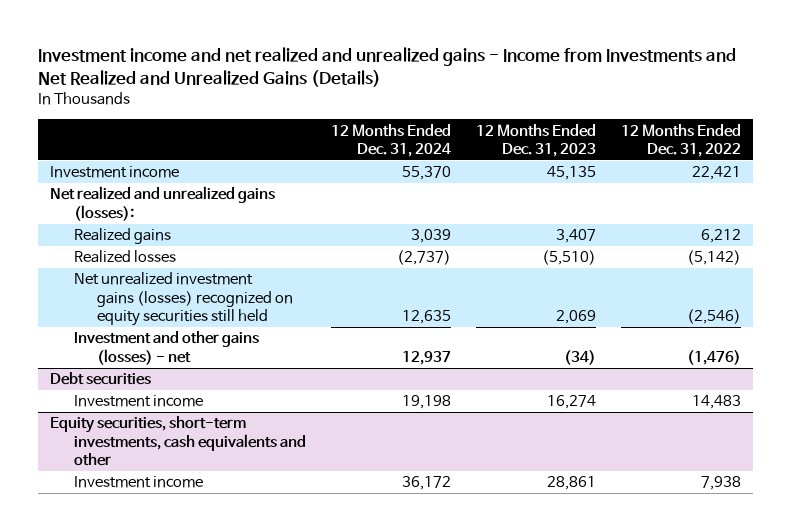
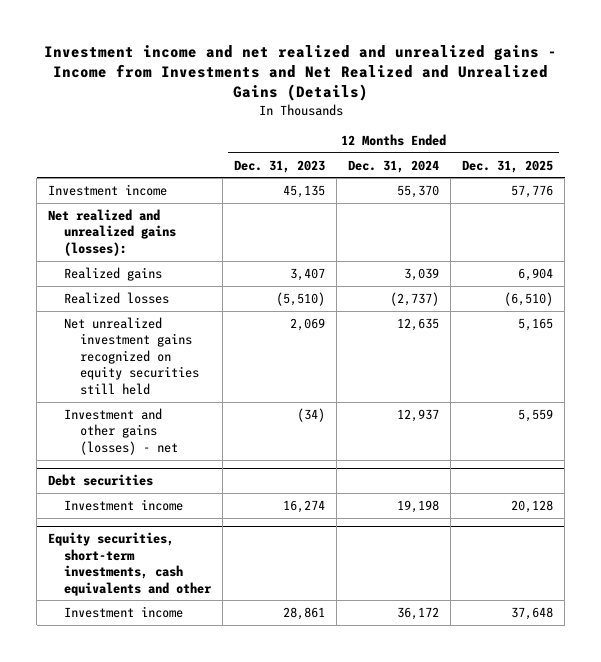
- | 12 Months Ended Dec. 31, 2024 | 12 Months Ended Dec. 31, 2023 | 12 Months Ended Dec. 31, 2022
+ | 12 Months Ended Dec. 31, 2023 | 12 Months Ended Dec. 31, 2024 | 12 Months Ended Dec. 31, 2025
- Net unrealized investment gains (losses) recognized on equity securities still held | 12,635 | 2,069 | (2,546)
+ Net unrealized investment gains recognized on equity securities still held | 2,069 | 12,635 | 5,165

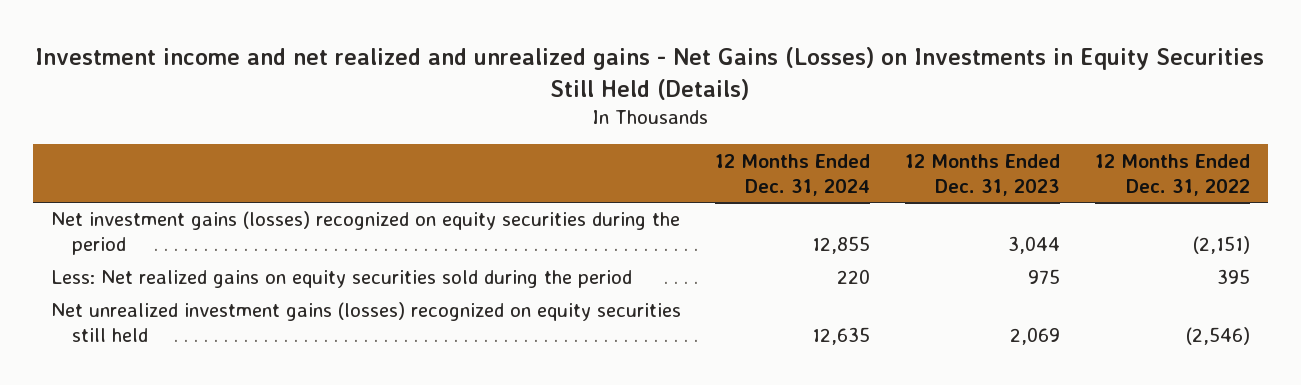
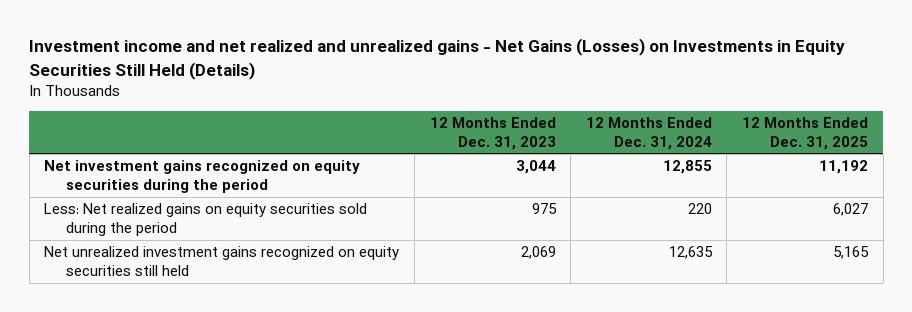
- | 12 Months Ended Dec. 31, 2024 | 12 Months Ended Dec. 31, 2023 | 12 Months Ended Dec. 31, 2022
+ | 12 Months Ended Dec. 31, 2023 | 12 Months Ended Dec. 31, 2024 | 12 Months Ended Dec. 31, 2025
- Net investment gains (losses) recognized on equity securities during the period | 12,855 | 3,044 | (2,151)
+ Net investment gains recognized on equity securities during the period | 3,044 | 12,855 | 11,192
- Net unrealized investment gains (losses) recognized on equity securities still held | 12,635 | 2,069 | (2,546)
+ Net unrealized investment gains recognized on equity securities still held | 2,069 | 12,635 | 5,165

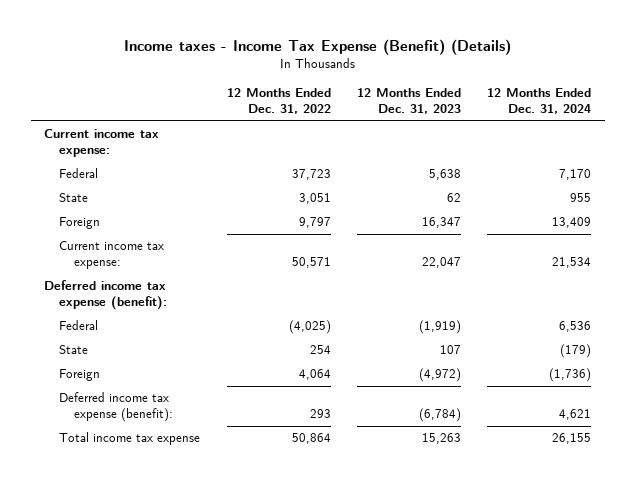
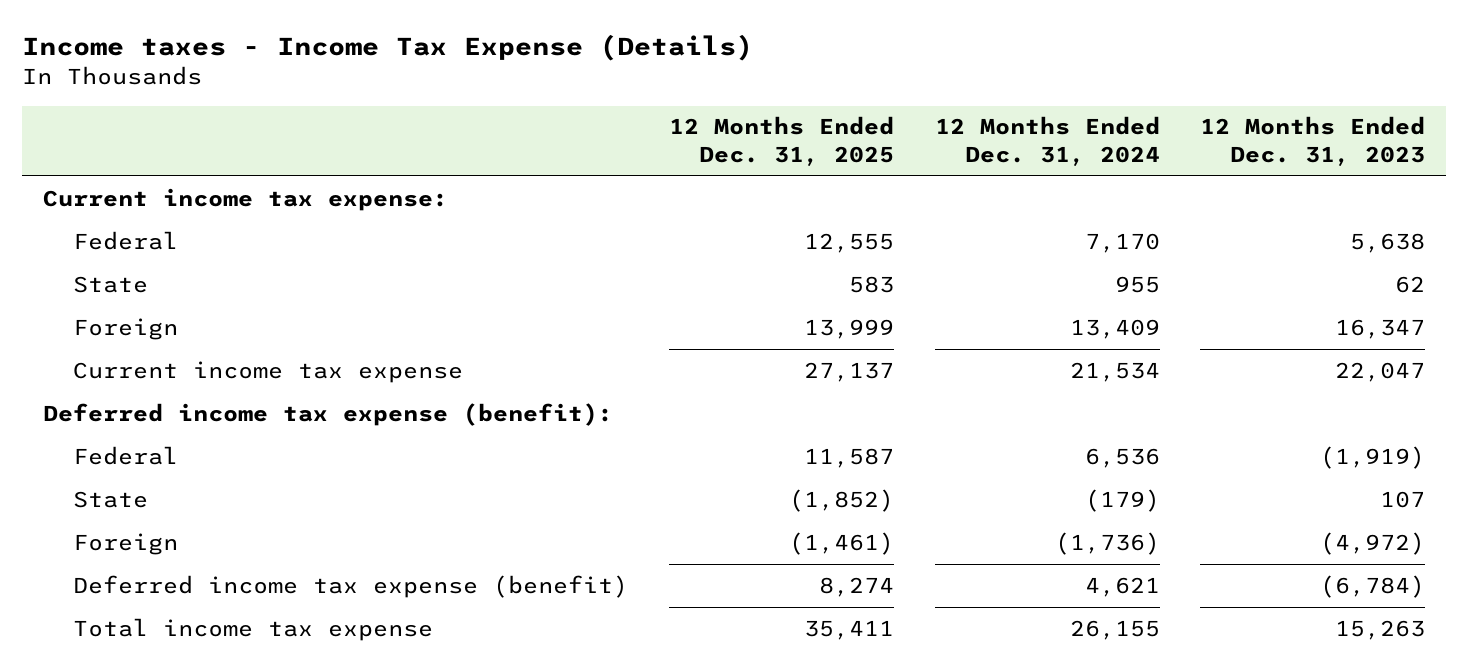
- Income taxes - Income Tax Expense (Benefit) (Details)
+ Income taxes - Income Tax Expense (Details)
- | 12 Months Ended Dec. 31, 2022 | 12 Months Ended Dec. 31, 2023 | 12 Months Ended Dec. 31, 2024
+ | 12 Months Ended Dec. 31, 2025 | 12 Months Ended Dec. 31, 2024 | 12 Months Ended Dec. 31, 2023
- Current income tax expense: | 50,571 | 22,047 | 21,534
+ Current income tax expense | 27,137 | 21,534 | 22,047
- Deferred income tax expense (benefit): | 293 | (6,784) | 4,621
+ Deferred income tax expense (benefit) | 8,274 | 4,621 | (6,784)

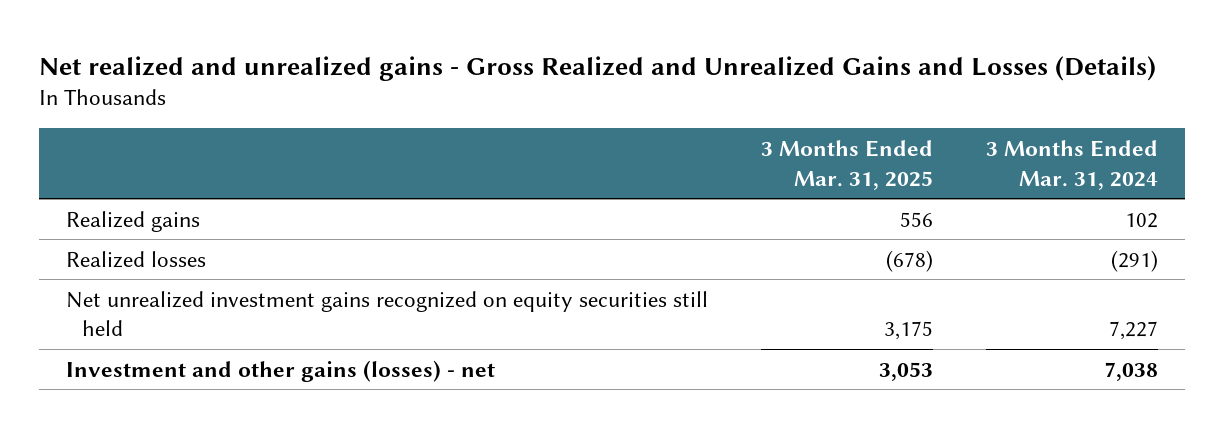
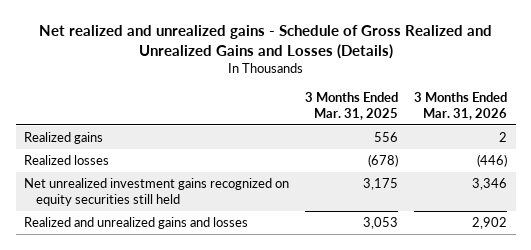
- Net realized and unrealized gains - Gross Realized and Unrealized Gains and Losses (Details)
+ Net realized and unrealized gains - Schedule of Gross Realized and Unrealized Gains and Losses (Details)
- | 3 Months Ended Mar. 31, 2025 | 3 Months Ended Mar. 31, 2024
+ | 3 Months Ended Mar. 31, 2025 | 3 Months Ended Mar. 31, 2026
- Investment and other gains (losses) - net | 3,053 | 7,038
+ Realized and unrealized gains and losses | 3,053 | 2,902

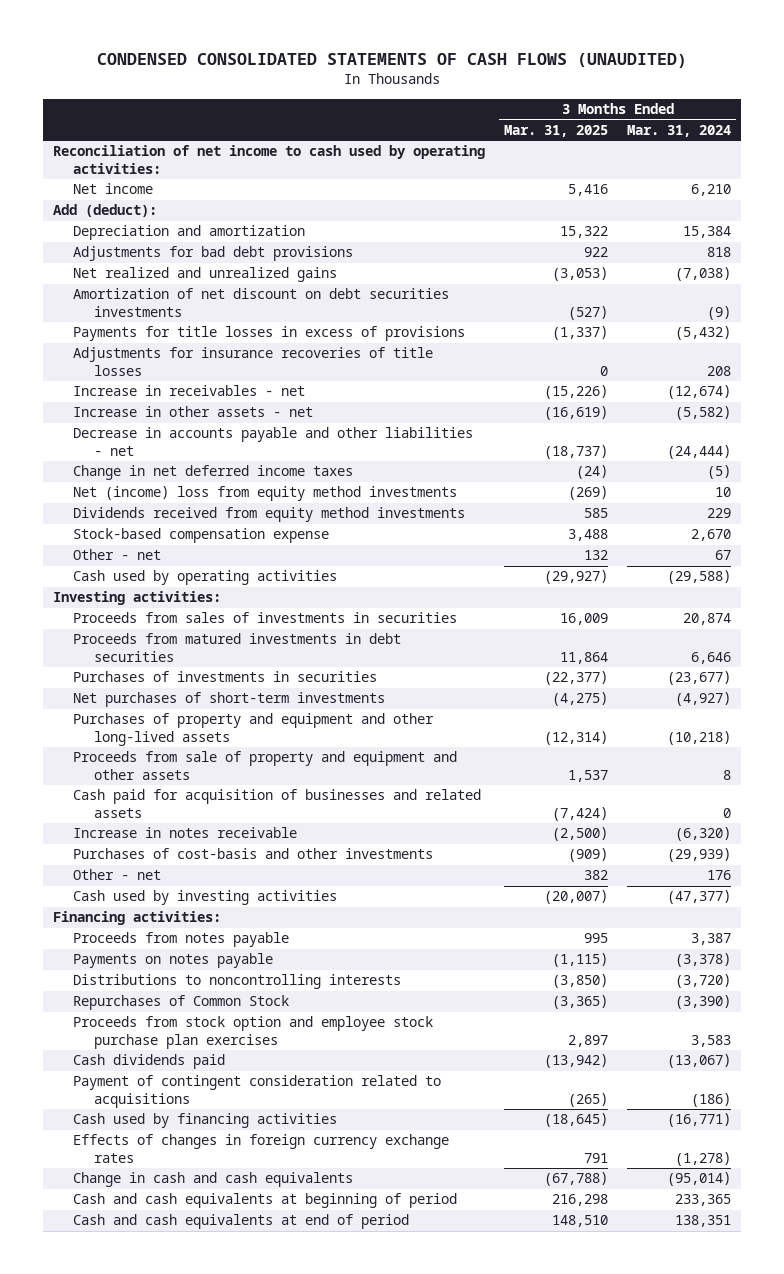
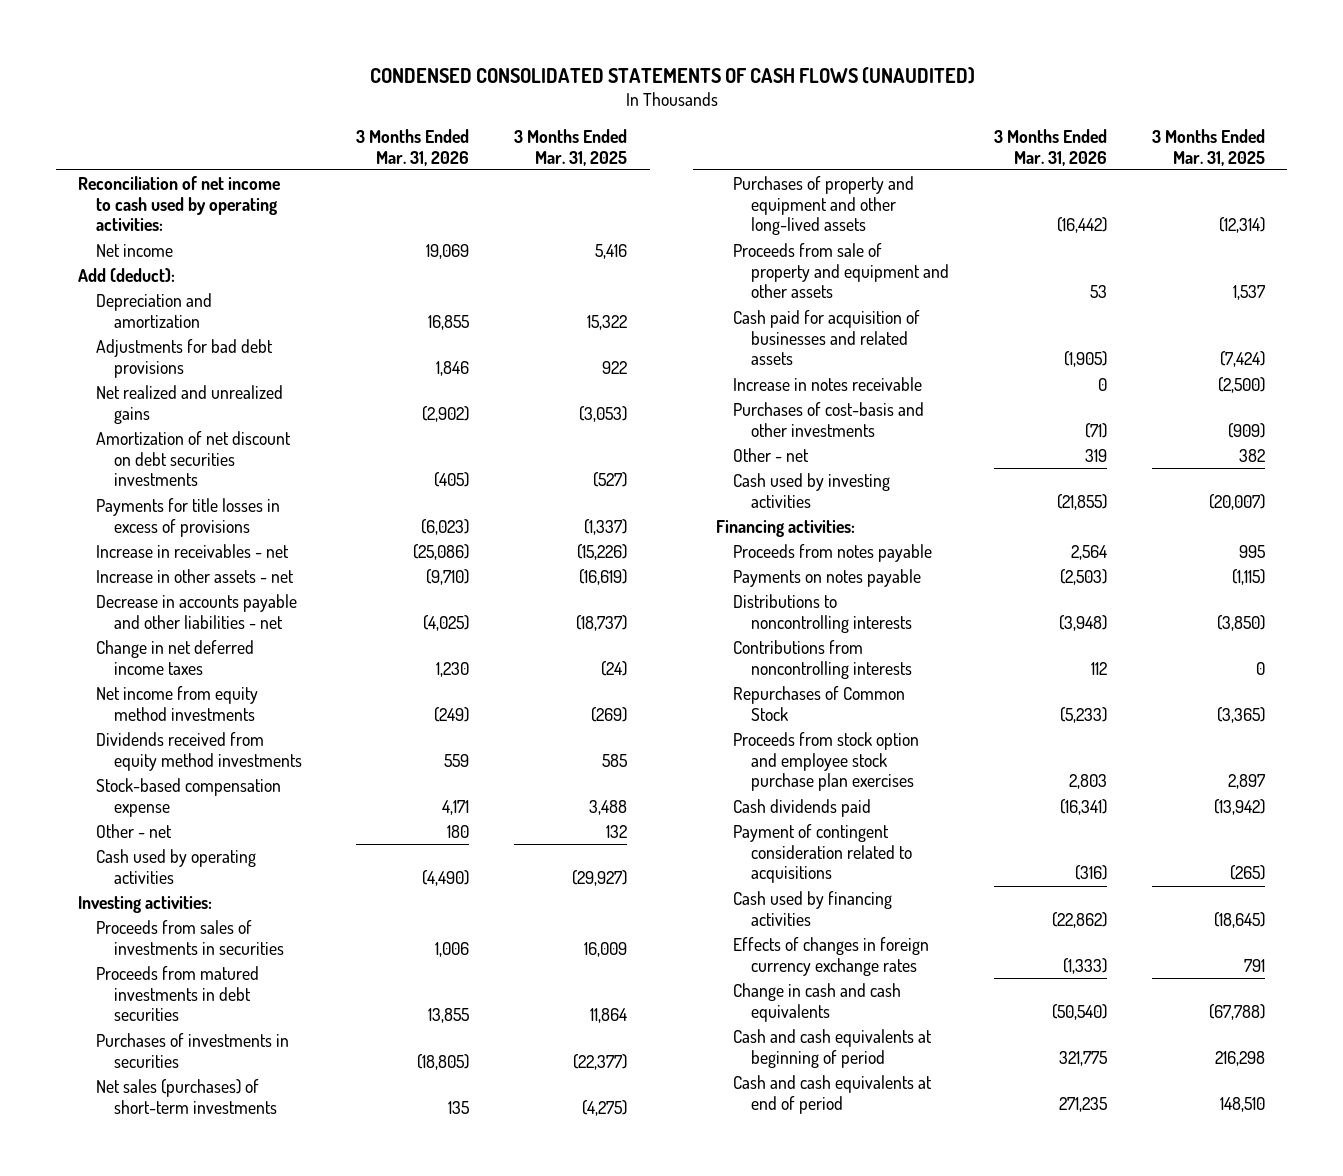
- | 3 Months Ended Mar. 31, 2025 | 3 Months Ended Mar. 31, 2024
+ | 3 Months Ended Mar. 31, 2026 | 3 Months Ended Mar. 31, 2025
- Adjustments for insurance recoveries of title losses | 0 | 208
- Net (income) loss from equity method investments | (269) | 10
+ Net income from equity method investments | (249) | (269)
- Net purchases of short-term investments | (4,275) | (4,927)
+ Net sales (purchases) of short-term investments | 135 | (4,275)
+ Contributions from noncontrolling interests | 112 | 0

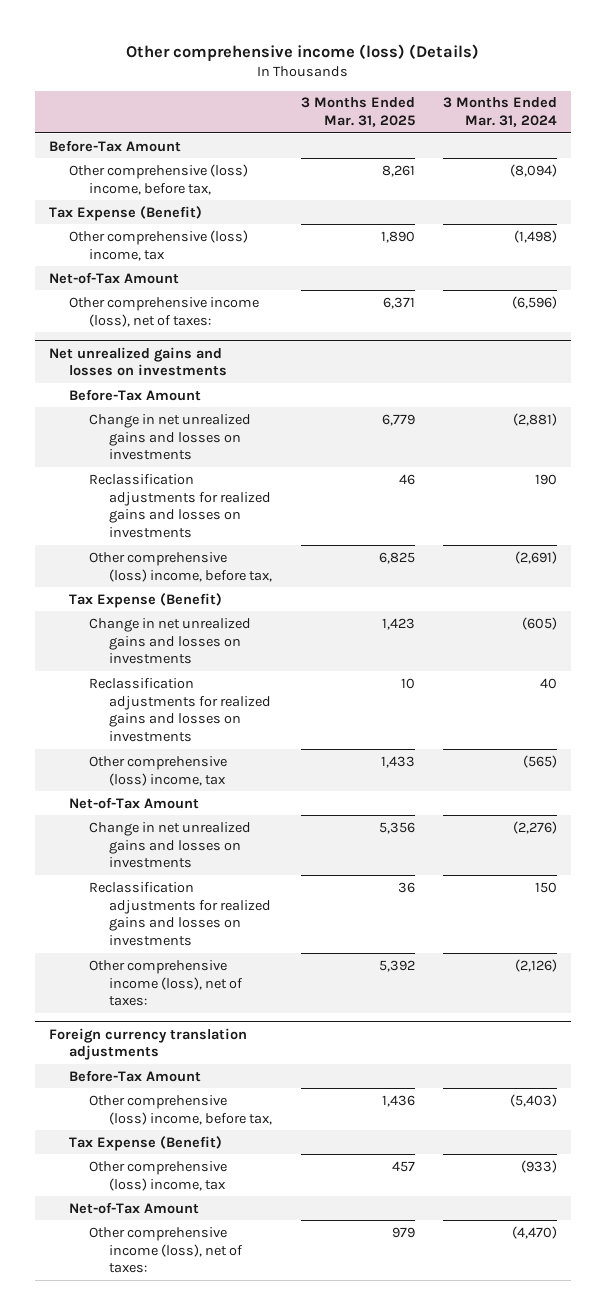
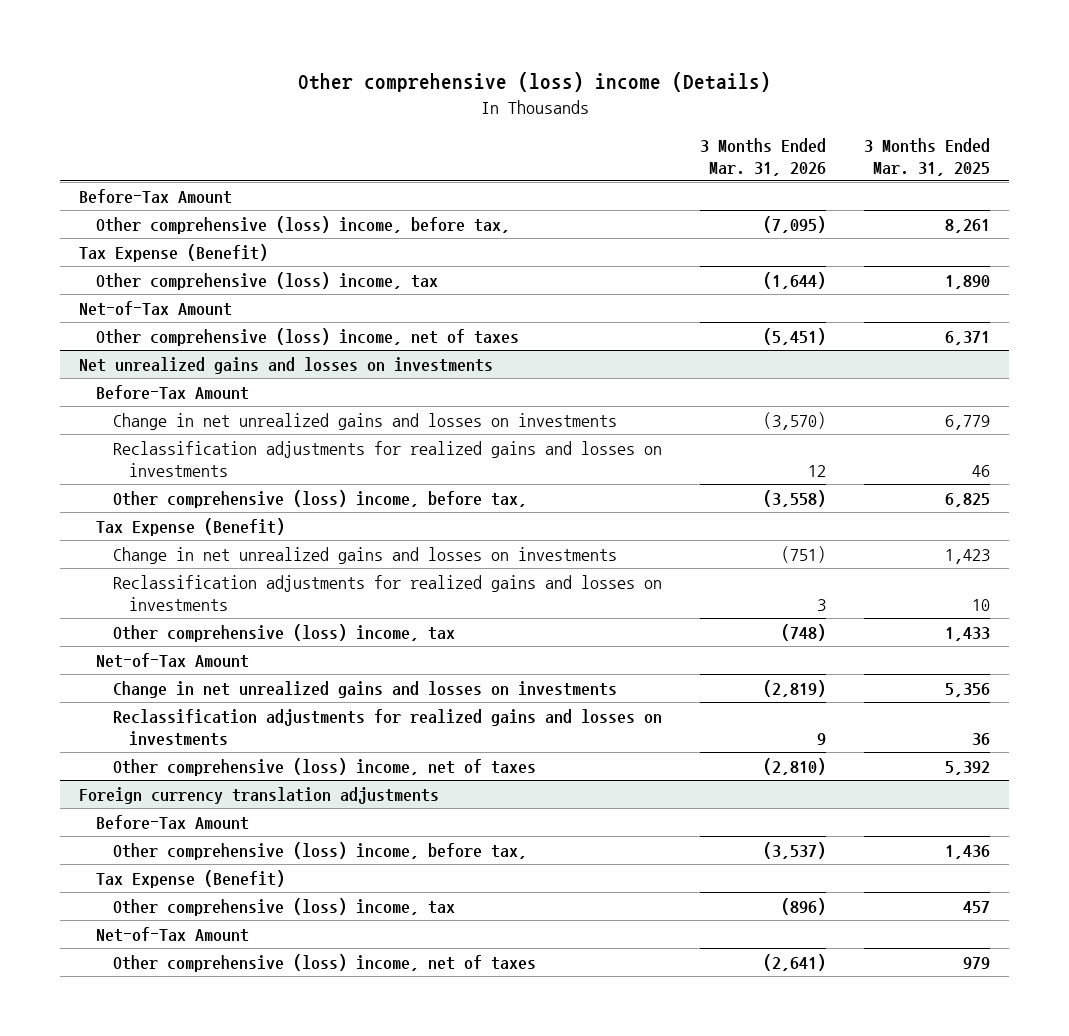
- Other comprehensive income (loss) (Details)
+ Other comprehensive (loss) income (Details)
- | 3 Months Ended Mar. 31, 2025 | 3 Months Ended Mar. 31, 2024
+ | 3 Months Ended Mar. 31, 2026 | 3 Months Ended Mar. 31, 2025
- Other comprehensive income (loss), net of taxes: | 6,371 | (6,596)
+ Other comprehensive (loss) income, net of taxes | (5,451) | 6,371
@ Net unrealized gains and losses on investments
- Other comprehensive income (loss), net of taxes: | 5,392 | (2,126)
+ Other comprehensive (loss) income, net of taxes | (2,810) | 5,392
@ Foreign currency translation adjustments
- Other comprehensive income (loss), net of taxes: | 979 | (4,470)
+ Other comprehensive (loss) income, net of taxes | (2,641) | 979

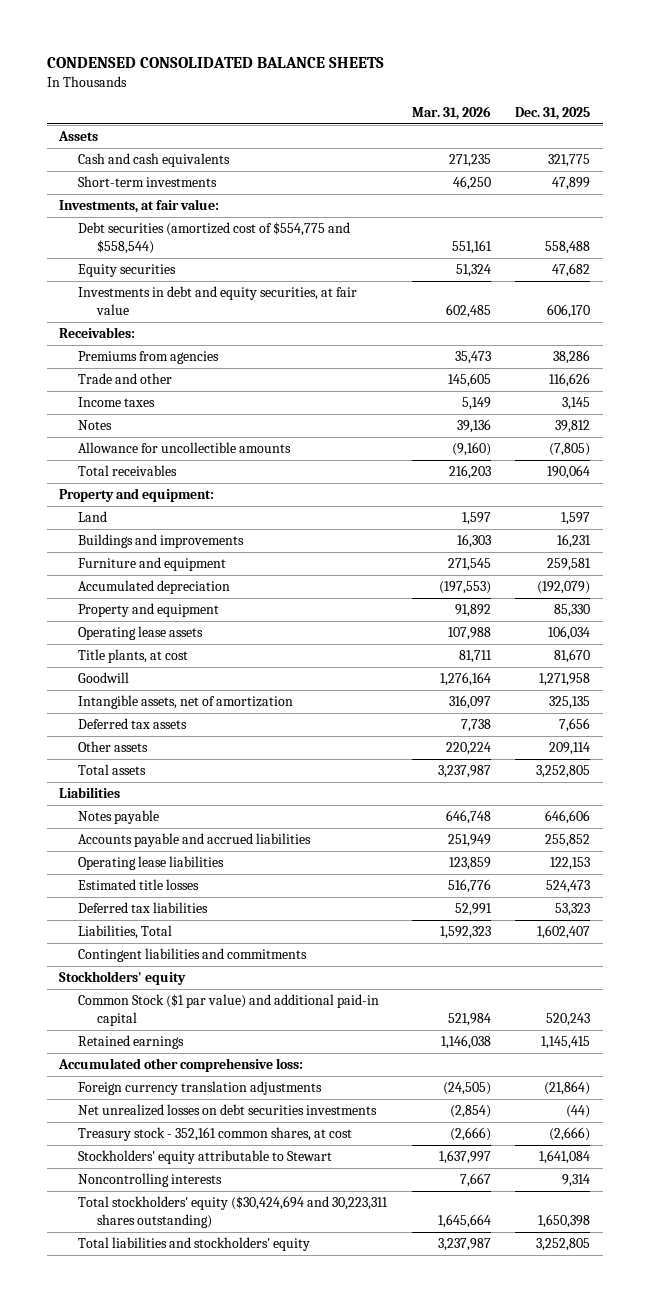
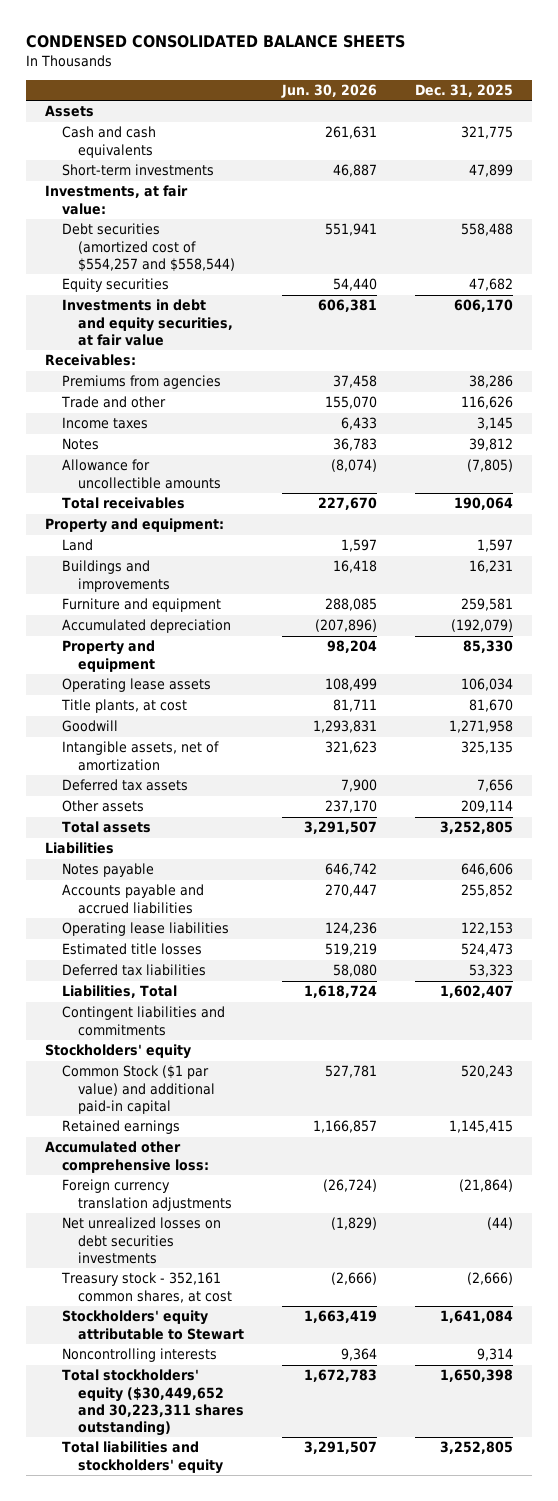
- | Mar. 31, 2026 | Dec. 31, 2025
+ | Jun. 30, 2026 | Dec. 31, 2025
- Debt securities (amortized cost of $554,775 and $558,544) | 551,161 | 558,488
+ Debt securities (amortized cost of $554,257 and $558,544) | 551,941 | 558,488
- Total stockholders' equity ($30,424,694 and 30,223,311 shares outstanding) | 1,645,664 | 1,650,398
+ Total stockholders' equity ($30,449,652 and 30,223,311 shares outstanding) | 1,672,783 | 1,650,398

